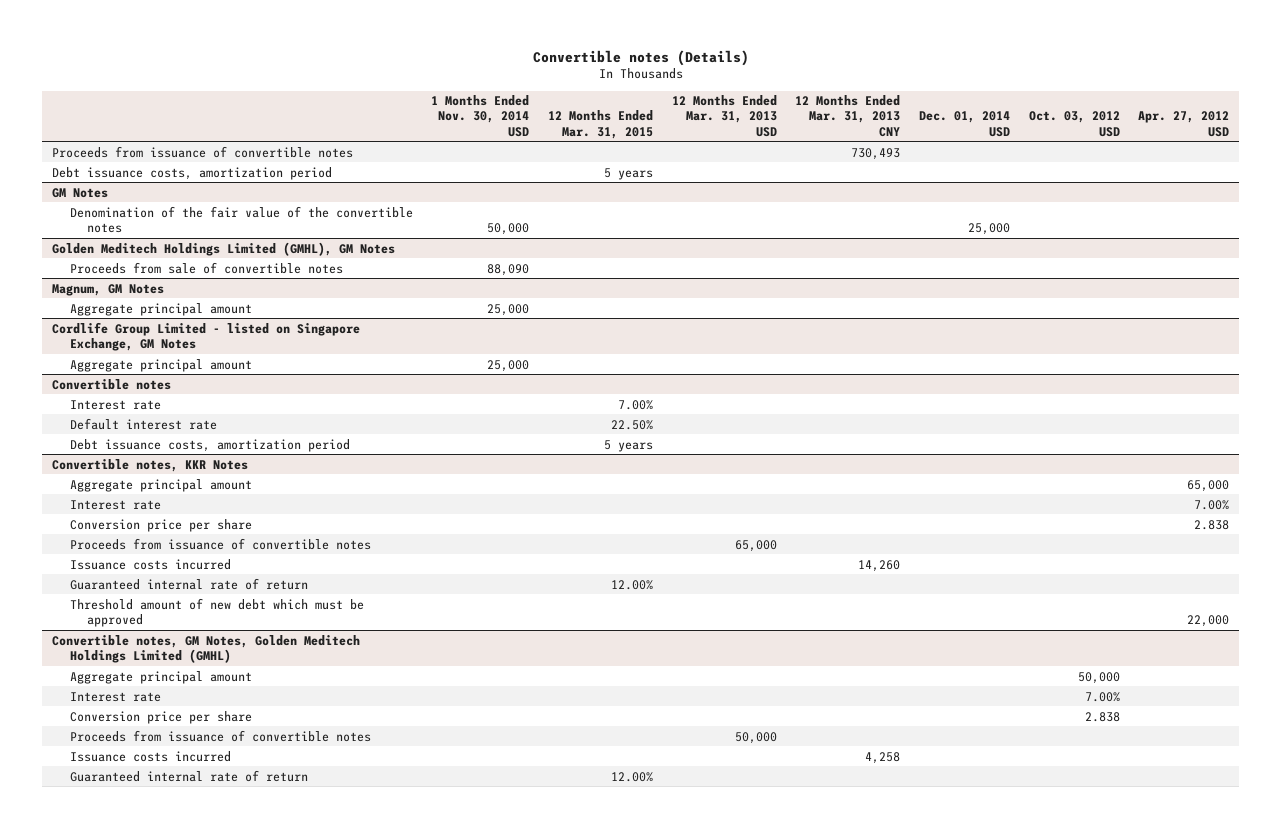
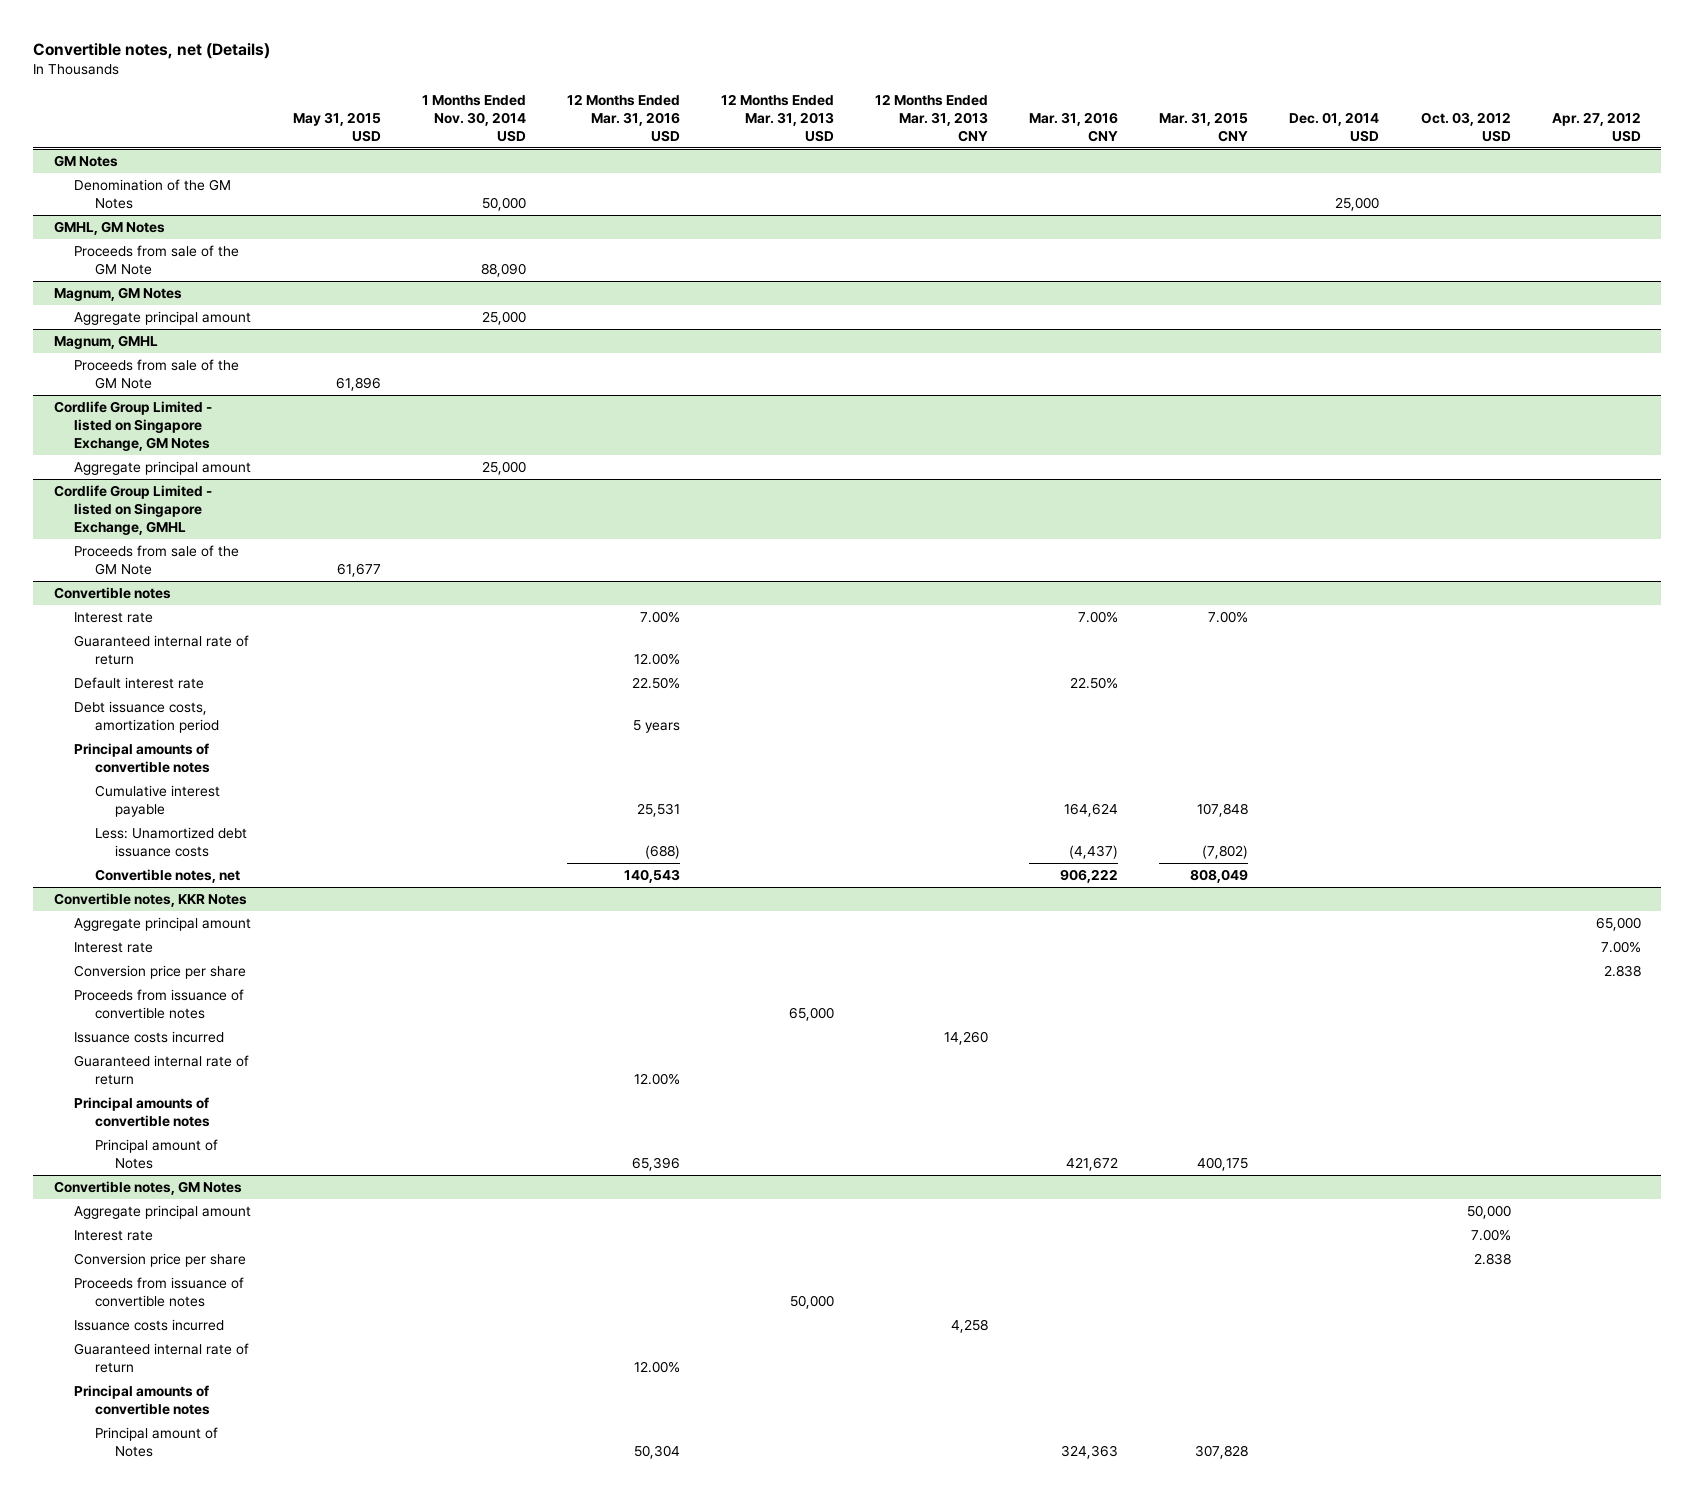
- Convertible notes (Details)
+ Convertible notes, net (Details)
- | 1 Months Ended Nov. 30, 2014 USD | 12 Months Ended Mar. 31, 2015 | 12 Months Ended Mar. 31, 2013 USD | 12 Months Ended Mar. 31, 2013 CNY | Dec. 01, 2014 USD | Oct. 03, 2012 USD | Apr. 27, 2012 USD
+ | May 31, 2015 USD | 1 Months Ended Nov. 30, 2014 USD | 12 Months Ended Mar. 31, 2016 USD | 12 Months Ended Mar. 31, 2013 USD | 12 Months Ended Mar. 31, 2013 CNY | Mar. 31, 2016 CNY | Mar. 31, 2015 CNY | Dec. 01, 2014 USD | Oct. 03, 2012 USD | Apr. 27, 2012 USD
- Proceeds from issuance of convertible notes | | | | 730,493 | | |
- Debt issuance costs, amortization period | | 5 years | | | | |
@ GM Notes
- Denomination of the fair value of the convertible notes | 50,000 | | | | 25,000 | |
- Golden Meditech Holdings Limited (GMHL), GM Notes
- Proceeds from sale of convertible notes | 88,090 | | | | | |
@ GM Notes
+ Denomination of the GM Notes | | 50,000 | | | | | | 25,000 | |
+ GMHL, GM Notes
+ Proceeds from sale of the GM Note | | 88,090 | | | | | | | |
+ Magnum, GMHL
+ Proceeds from sale of the GM Note | 61,896 | | | | | | | | |
+ Cordlife Group Limited - listed on Singapore Exchange, GMHL
+ Proceeds from sale of the GM Note | 61,677 | | | | | | | | |
@ Convertible notes
+ Guaranteed internal rate of return | | | 12.00% | | | | | | |
+ Principal amounts of convertible notes
+ Cumulative interest payable | | | 25,531 | | | 164,624 | 107,848 | | |
+ Less: Unamortized debt issuance costs | | | (688) | | | (4,437) | (7,802) | | |
+ Convertible notes, net | | | 140,543 | | | 906,222 | 808,049 | | |
@ Convertible notes, KKR Notes
- Threshold amount of new debt which must be approved | | | | | | | 22,000
- Convertible notes, GM Notes, Golden Meditech Holdings Limited (GMHL)
@ Convertible notes, KKR Notes
+ Principal amounts of convertible notes
+ Principal amount of Notes | | | 65,396 | | | 421,672 | 400,175 | | |
+ Convertible notes, GM Notes
+ Principal amounts of convertible notes
+ Principal amount of Notes | | | 50,304 | | | 324,363 | 307,828 | | |

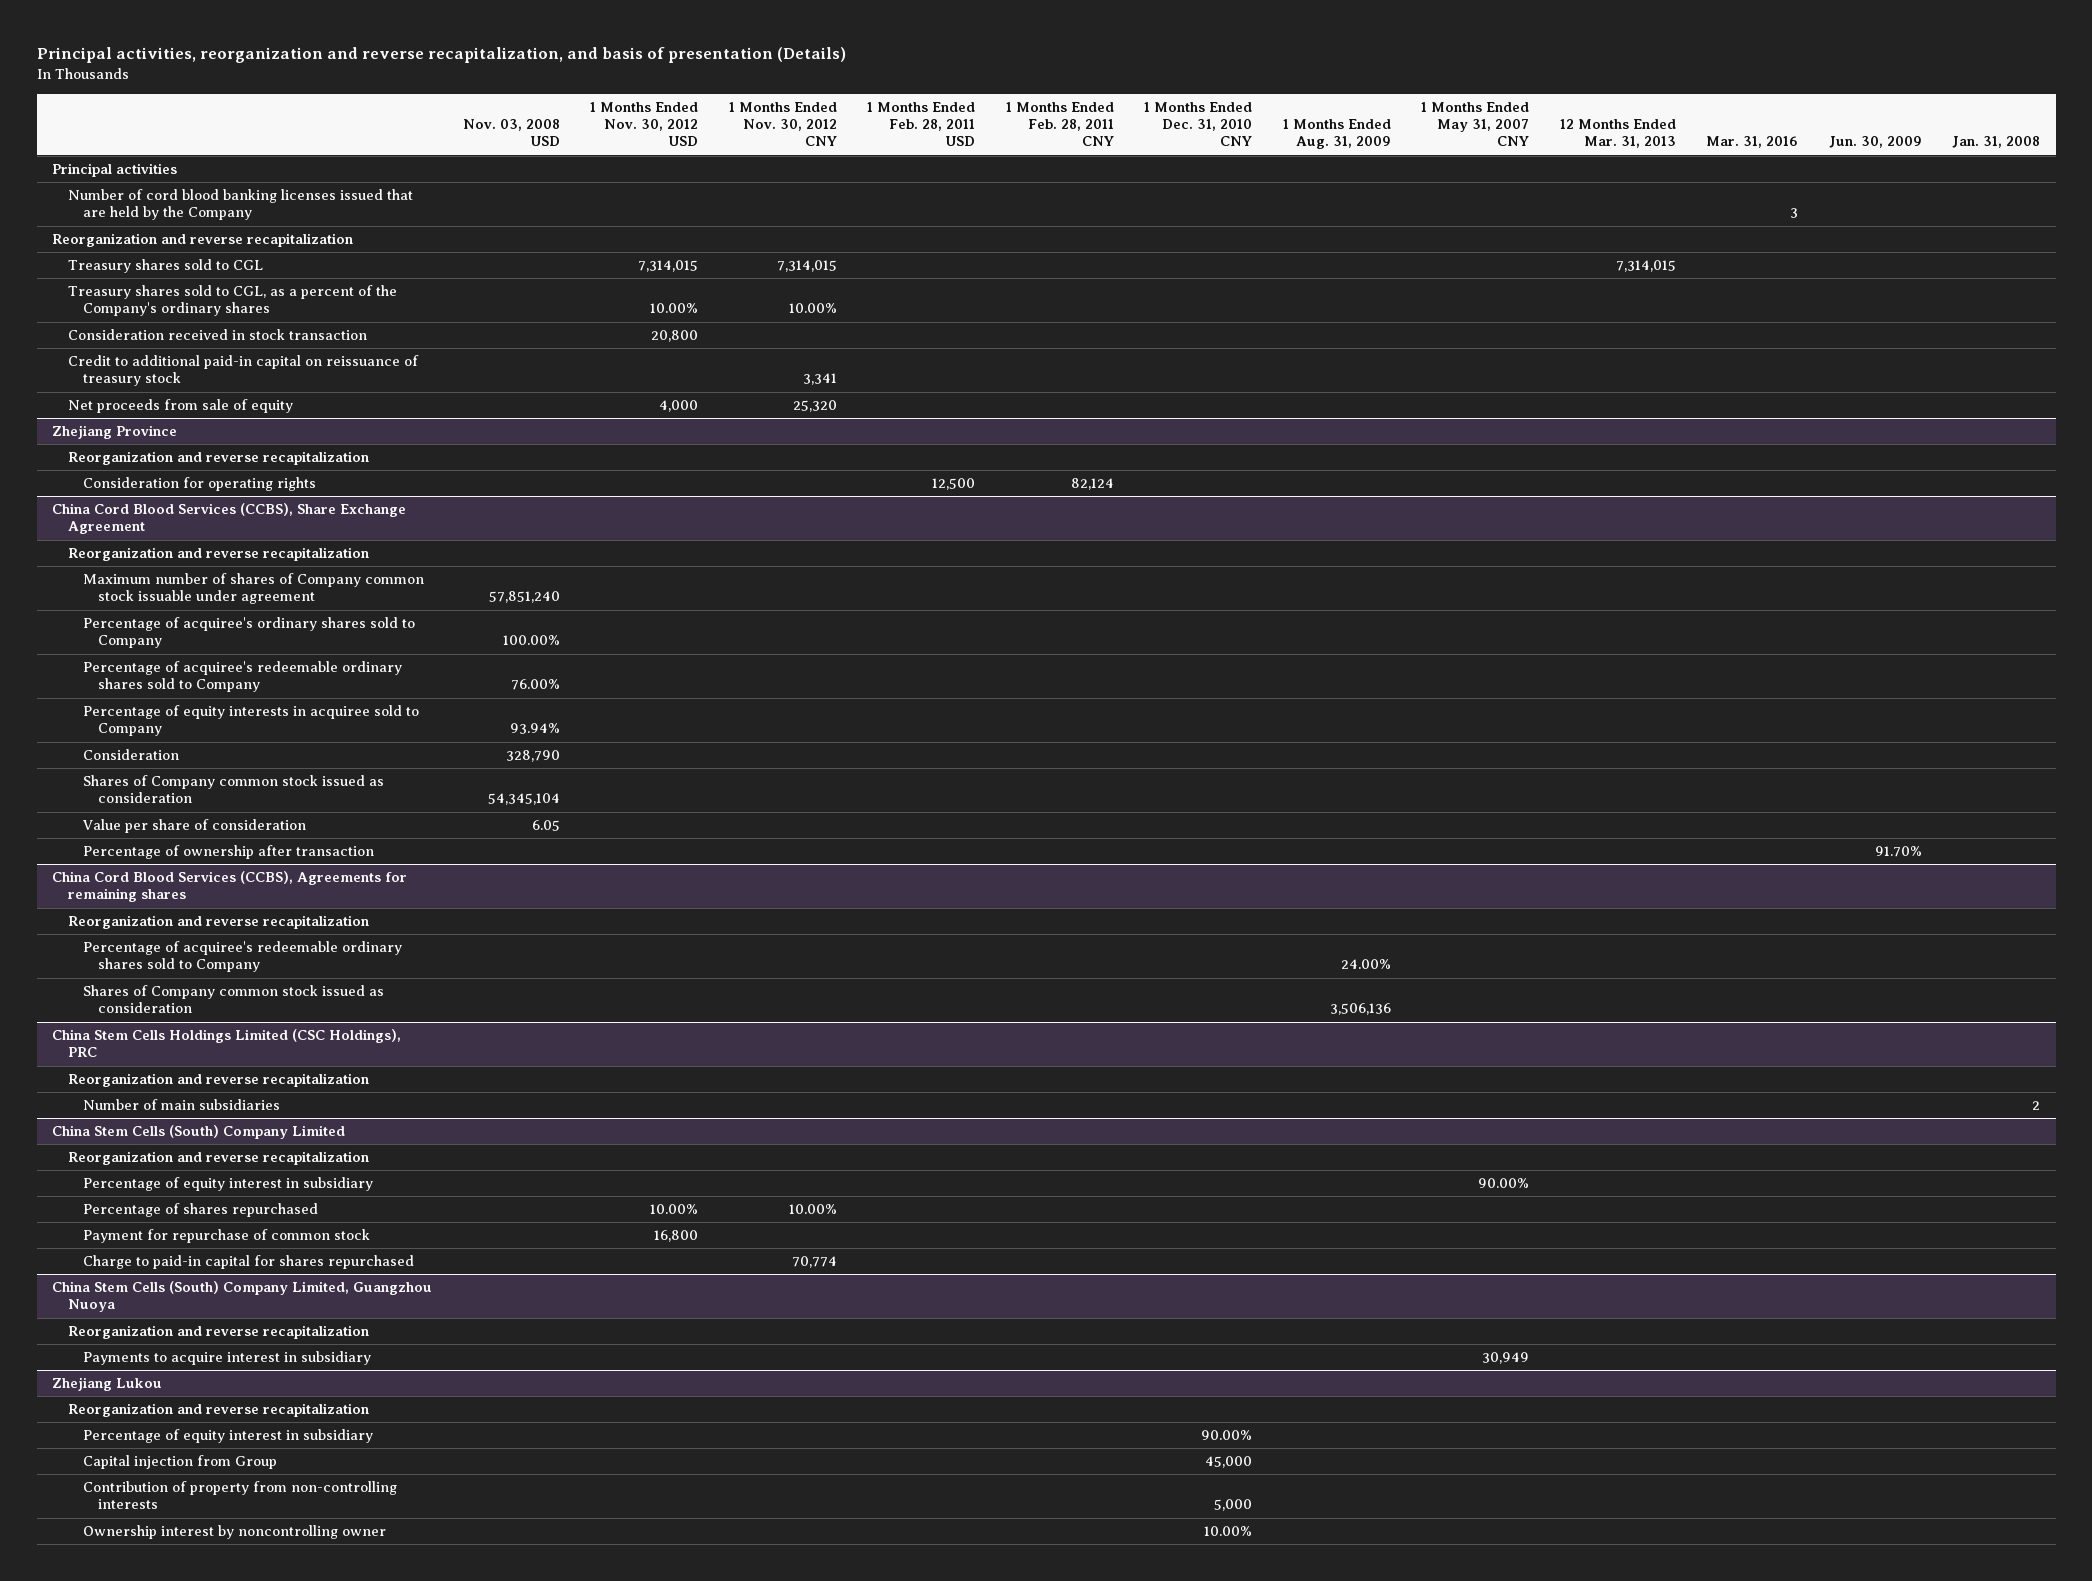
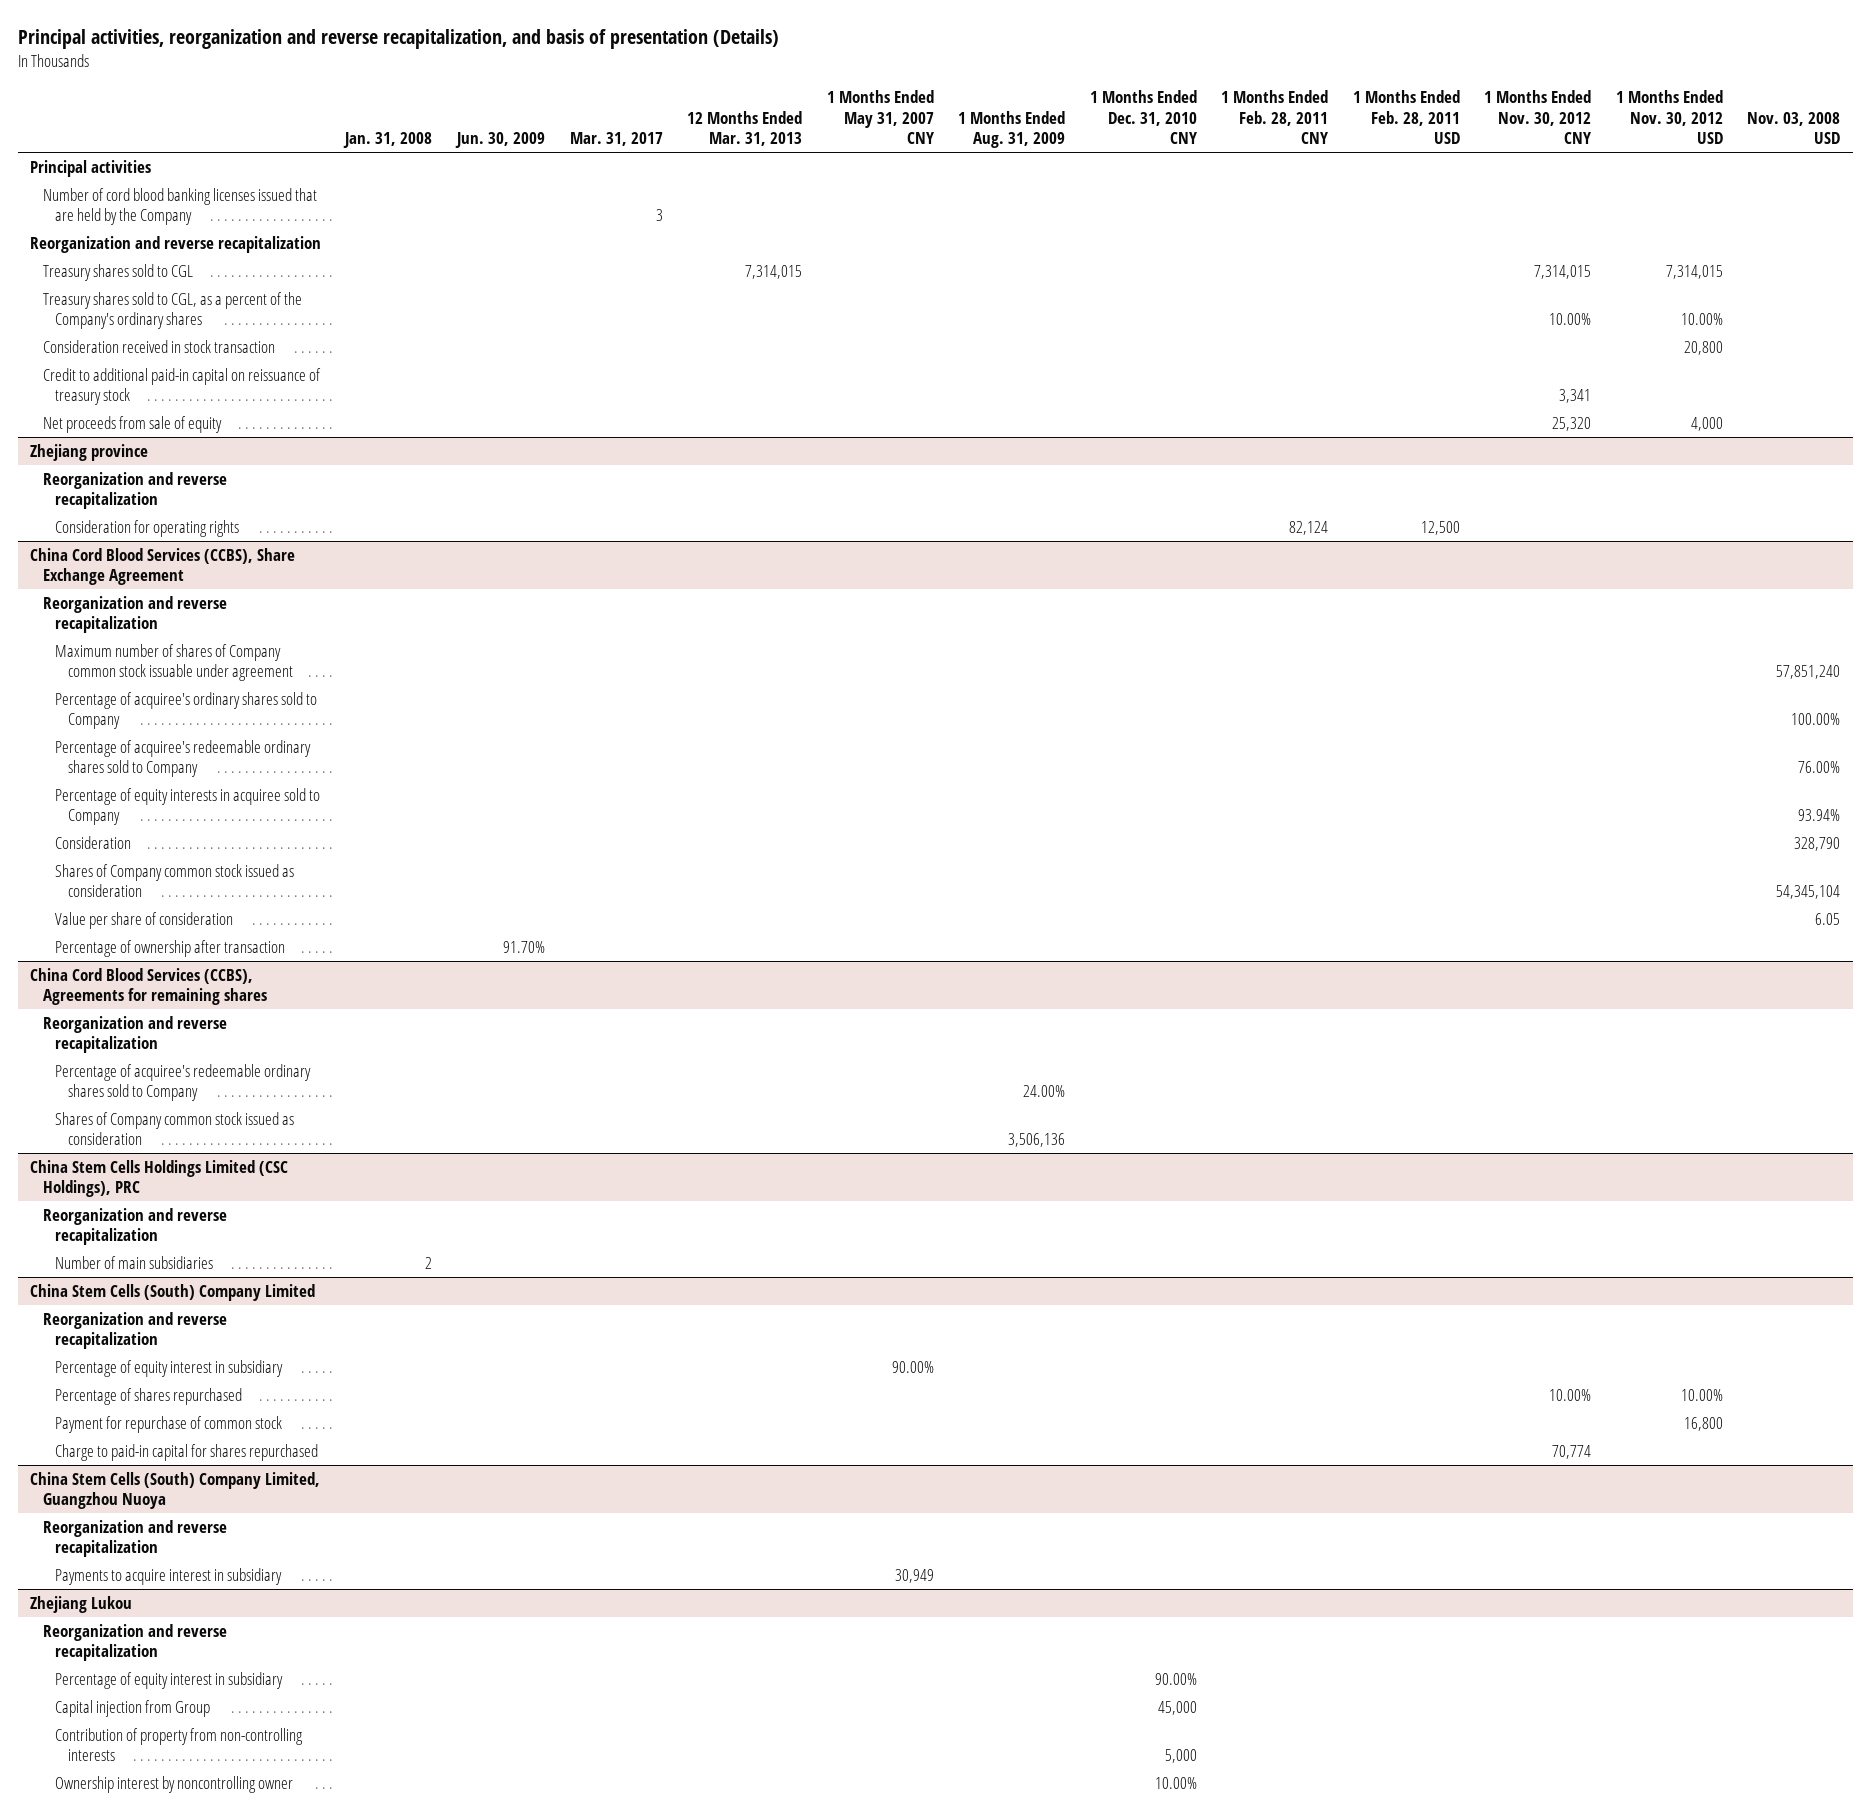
- | Nov. 03, 2008 USD | 1 Months Ended Nov. 30, 2012 USD | 1 Months Ended Nov. 30, 2012 CNY | 1 Months Ended Feb. 28, 2011 USD | 1 Months Ended Feb. 28, 2011 CNY | 1 Months Ended Dec. 31, 2010 CNY | 1 Months Ended Aug. 31, 2009 | 1 Months Ended May 31, 2007 CNY | 12 Months Ended Mar. 31, 2013 | Mar. 31, 2016 | Jun. 30, 2009 | Jan. 31, 2008
+ | Jan. 31, 2008 | Jun. 30, 2009 | Mar. 31, 2017 | 12 Months Ended Mar. 31, 2013 | 1 Months Ended May 31, 2007 CNY | 1 Months Ended Aug. 31, 2009 | 1 Months Ended Dec. 31, 2010 CNY | 1 Months Ended Feb. 28, 2011 CNY | 1 Months Ended Feb. 28, 2011 USD | 1 Months Ended Nov. 30, 2012 CNY | 1 Months Ended Nov. 30, 2012 USD | Nov. 03, 2008 USD
- Zhejiang Province
+ Zhejiang province

